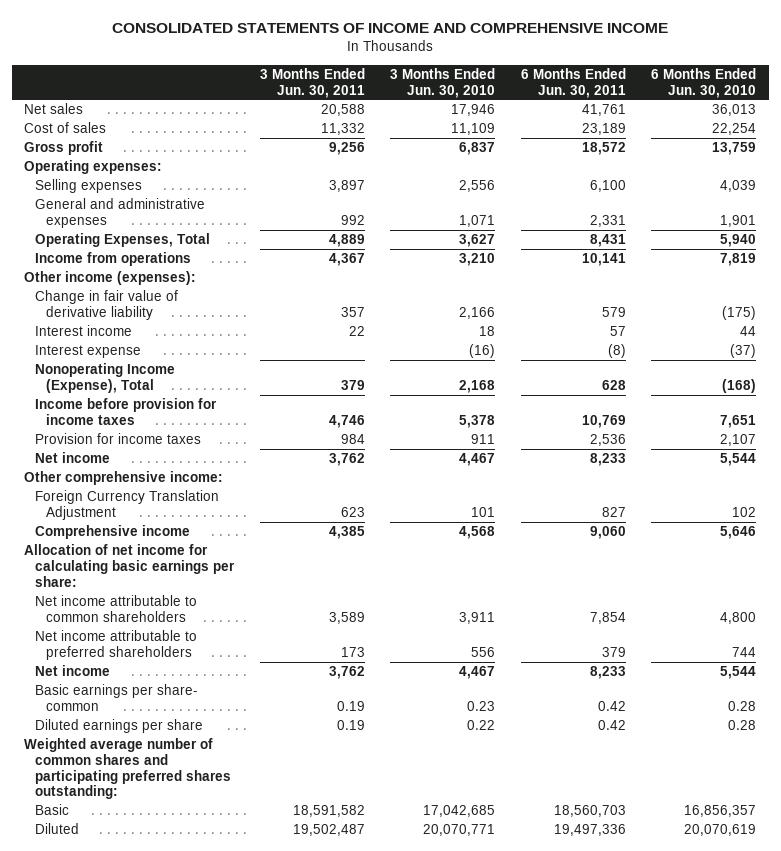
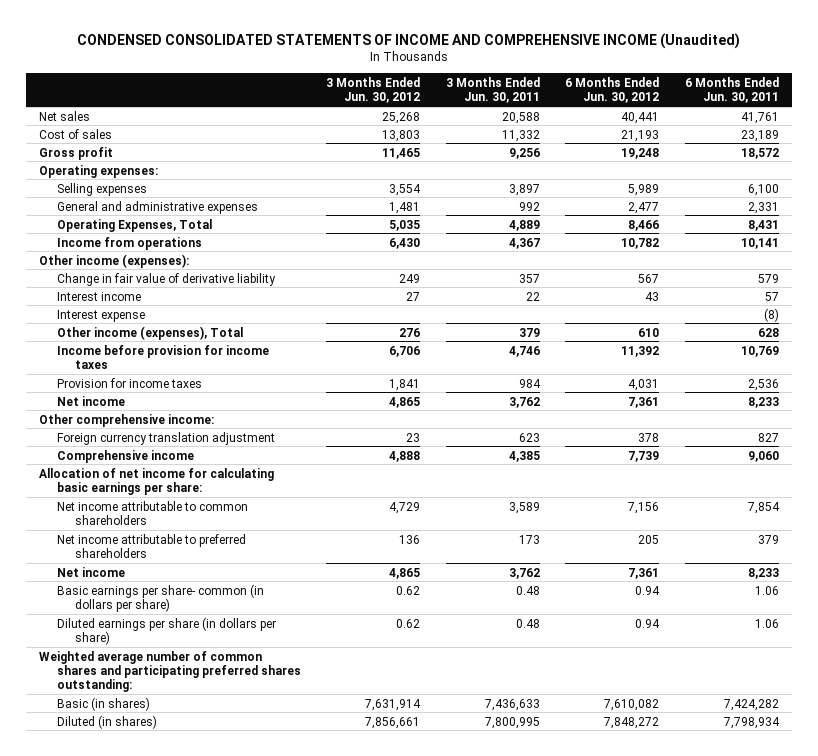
- CONSOLIDATED STATEMENTS OF INCOME AND COMPREHENSIVE INCOME
+ CONDENSED CONSOLIDATED STATEMENTS OF INCOME AND COMPREHENSIVE INCOME (Unaudited)
- | 3 Months Ended Jun. 30, 2011 | 3 Months Ended Jun. 30, 2010 | 6 Months Ended Jun. 30, 2011 | 6 Months Ended Jun. 30, 2010
+ | 3 Months Ended Jun. 30, 2012 | 3 Months Ended Jun. 30, 2011 | 6 Months Ended Jun. 30, 2012 | 6 Months Ended Jun. 30, 2011
- Nonoperating Income (Expense), Total | 379 | 2,168 | 628 | (168)
+ Other income (expenses), Total | 276 | 379 | 610 | 628
- Foreign Currency Translation Adjustment | 623 | 101 | 827 | 102
+ Foreign currency translation adjustment | 23 | 623 | 378 | 827
- Basic earnings per share- common | 0.19 | 0.23 | 0.42 | 0.28
- Diluted earnings per share | 0.19 | 0.22 | 0.42 | 0.28
+ Basic earnings per share- common (in dollars per share) | 0.62 | 0.48 | 0.94 | 1.06
+ Diluted earnings per share (in dollars per share) | 0.62 | 0.48 | 0.94 | 1.06
- Basic | 18,591,582 | 17,042,685 | 18,560,703 | 16,856,357
- Diluted | 19,502,487 | 20,070,771 | 19,497,336 | 20,070,619
+ Basic (in shares) | 7,631,914 | 7,436,633 | 7,610,082 | 7,424,282
+ Diluted (in shares) | 7,856,661 | 7,800,995 | 7,848,272 | 7,798,934

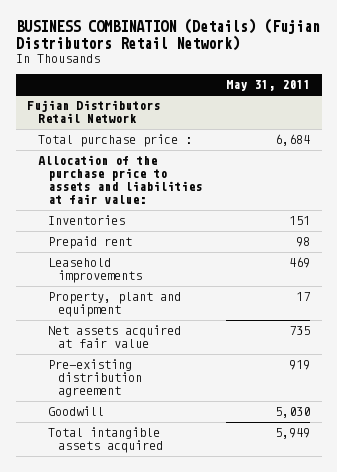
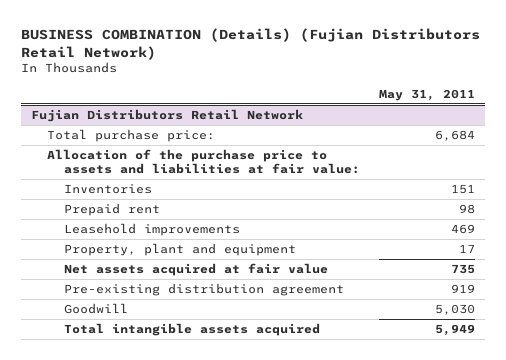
@ Fujian Distributors Retail Network
- Total purchase price : | 6,684
+ Total purchase price: | 6,684

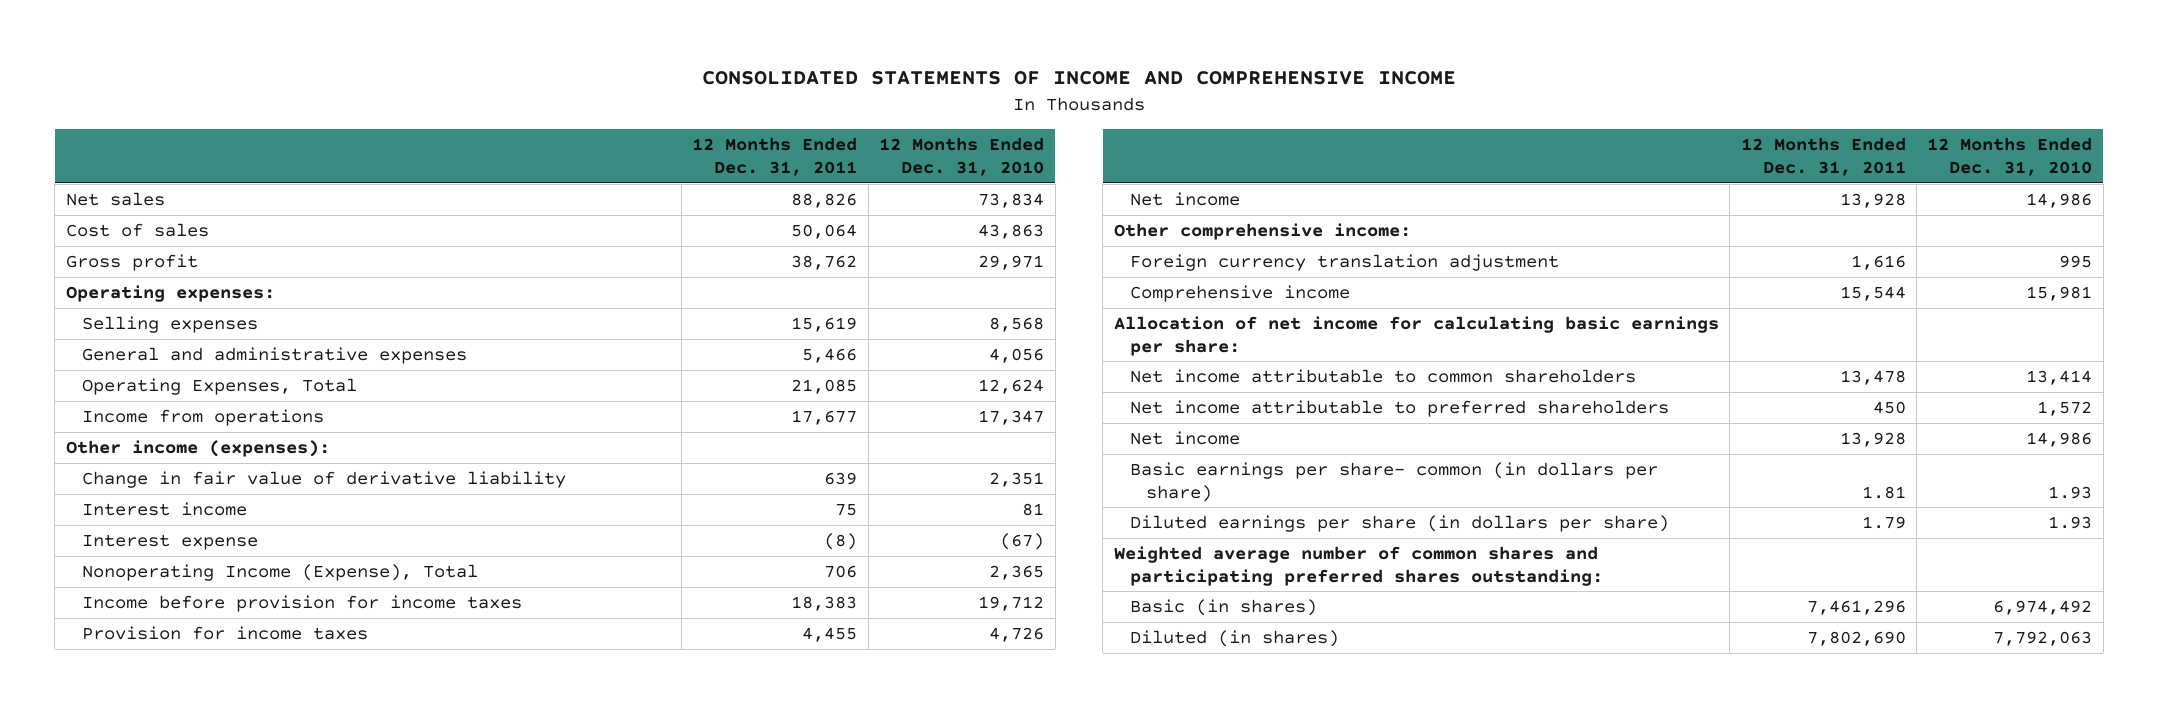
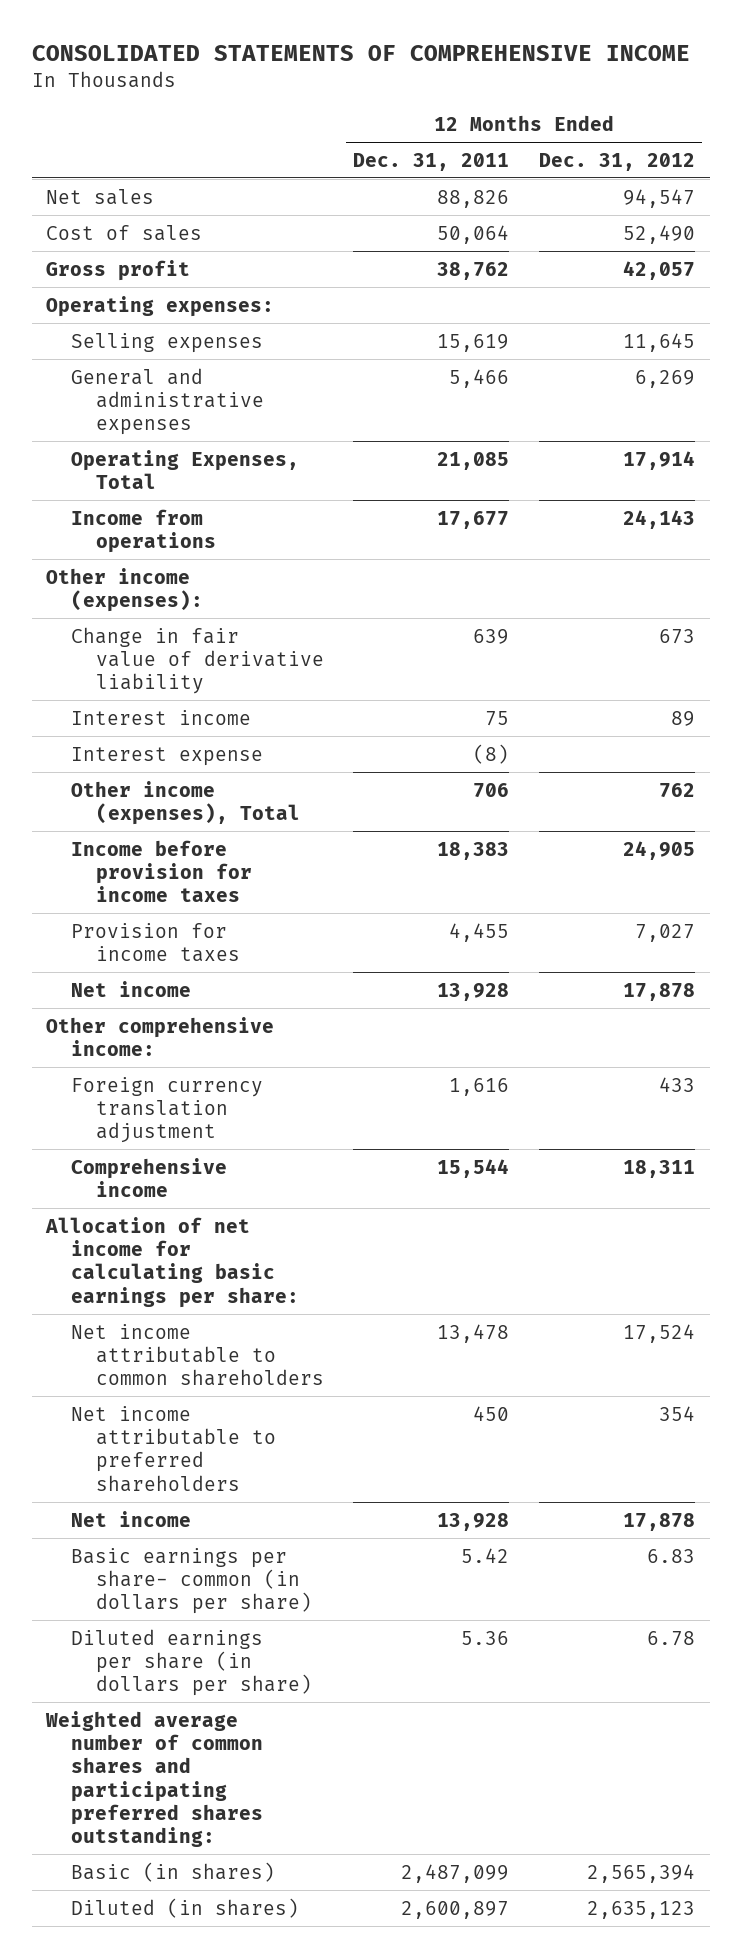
- CONSOLIDATED STATEMENTS OF INCOME AND COMPREHENSIVE INCOME
+ CONSOLIDATED STATEMENTS OF COMPREHENSIVE INCOME
- | 12 Months Ended Dec. 31, 2011 | 12 Months Ended Dec. 31, 2010
+ | 12 Months Ended Dec. 31, 2011 | 12 Months Ended Dec. 31, 2012
- Nonoperating Income (Expense), Total | 706 | 2,365
+ Other income (expenses), Total | 706 | 762
- Basic earnings per share- common (in dollars per share) | 1.81 | 1.93
- Diluted earnings per share (in dollars per share) | 1.79 | 1.93
+ Basic earnings per share- common (in dollars per share) | 5.42 | 6.83
+ Diluted earnings per share (in dollars per share) | 5.36 | 6.78
- Basic (in shares) | 7,461,296 | 6,974,492
- Diluted (in shares) | 7,802,690 | 7,792,063
+ Basic (in shares) | 2,487,099 | 2,565,394
+ Diluted (in shares) | 2,600,897 | 2,635,123

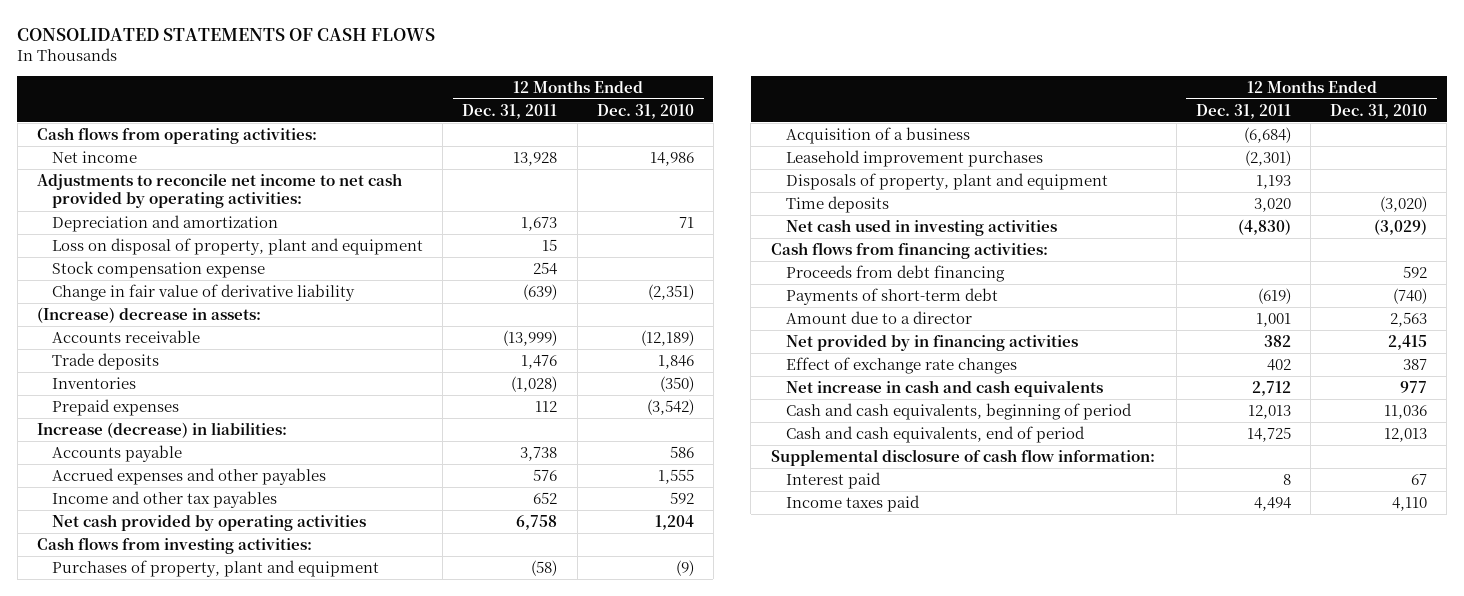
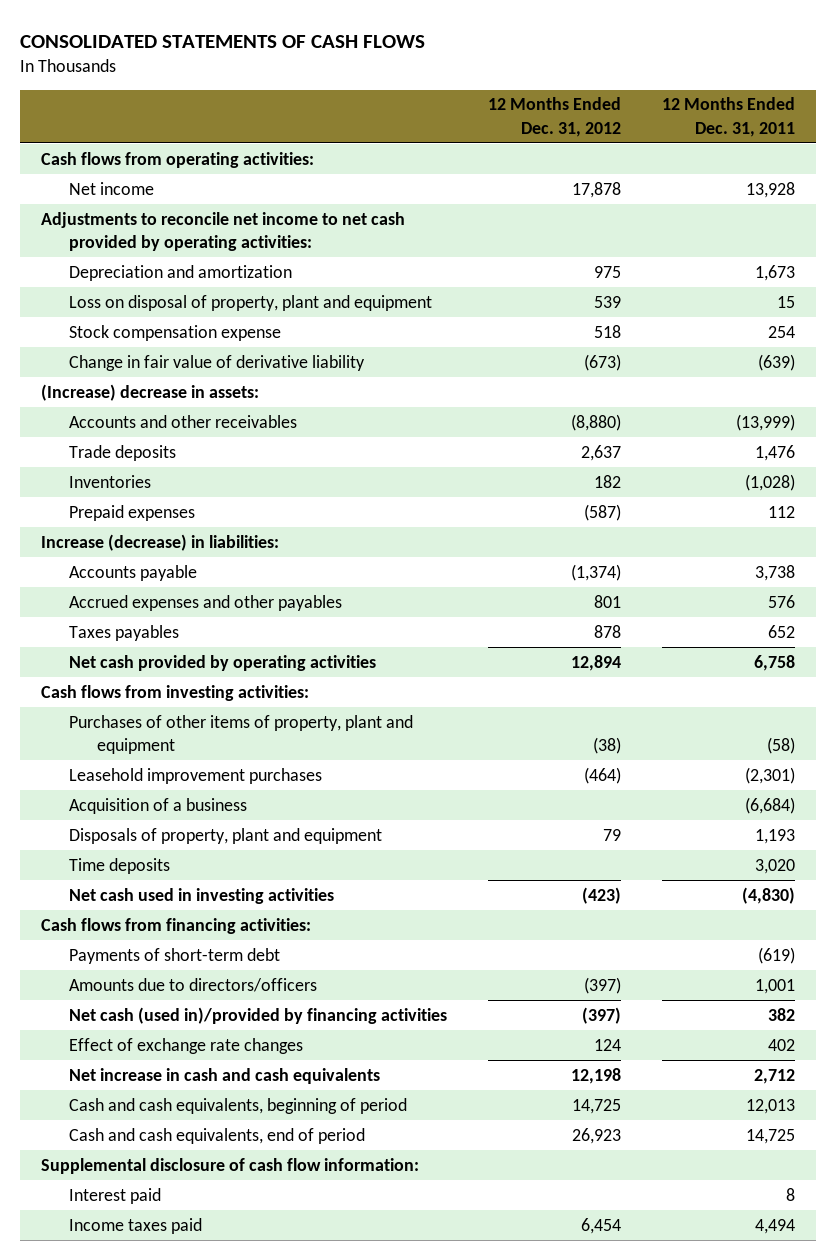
- | 12 Months Ended Dec. 31, 2011 | 12 Months Ended Dec. 31, 2010
+ | 12 Months Ended Dec. 31, 2012 | 12 Months Ended Dec. 31, 2011
- Accounts receivable | (13,999) | (12,189)
+ Accounts and other receivables | (8,880) | (13,999)
- Income and other tax payables | 652 | 592
+ Taxes payables | 878 | 652
- Purchases of property, plant and equipment | (58) | (9)
+ Purchases of other items of property, plant and equipment | (38) | (58)
moved down: Acquisition of a business | | (6,684)
- Proceeds from debt financing | | 592
- Amount due to a director | 1,001 | 2,563
- Net provided by in financing activities | 382 | 2,415
+ Amounts due to directors/officers | (397) | 1,001
+ Net cash (used in)/provided by financing activities | (397) | 382

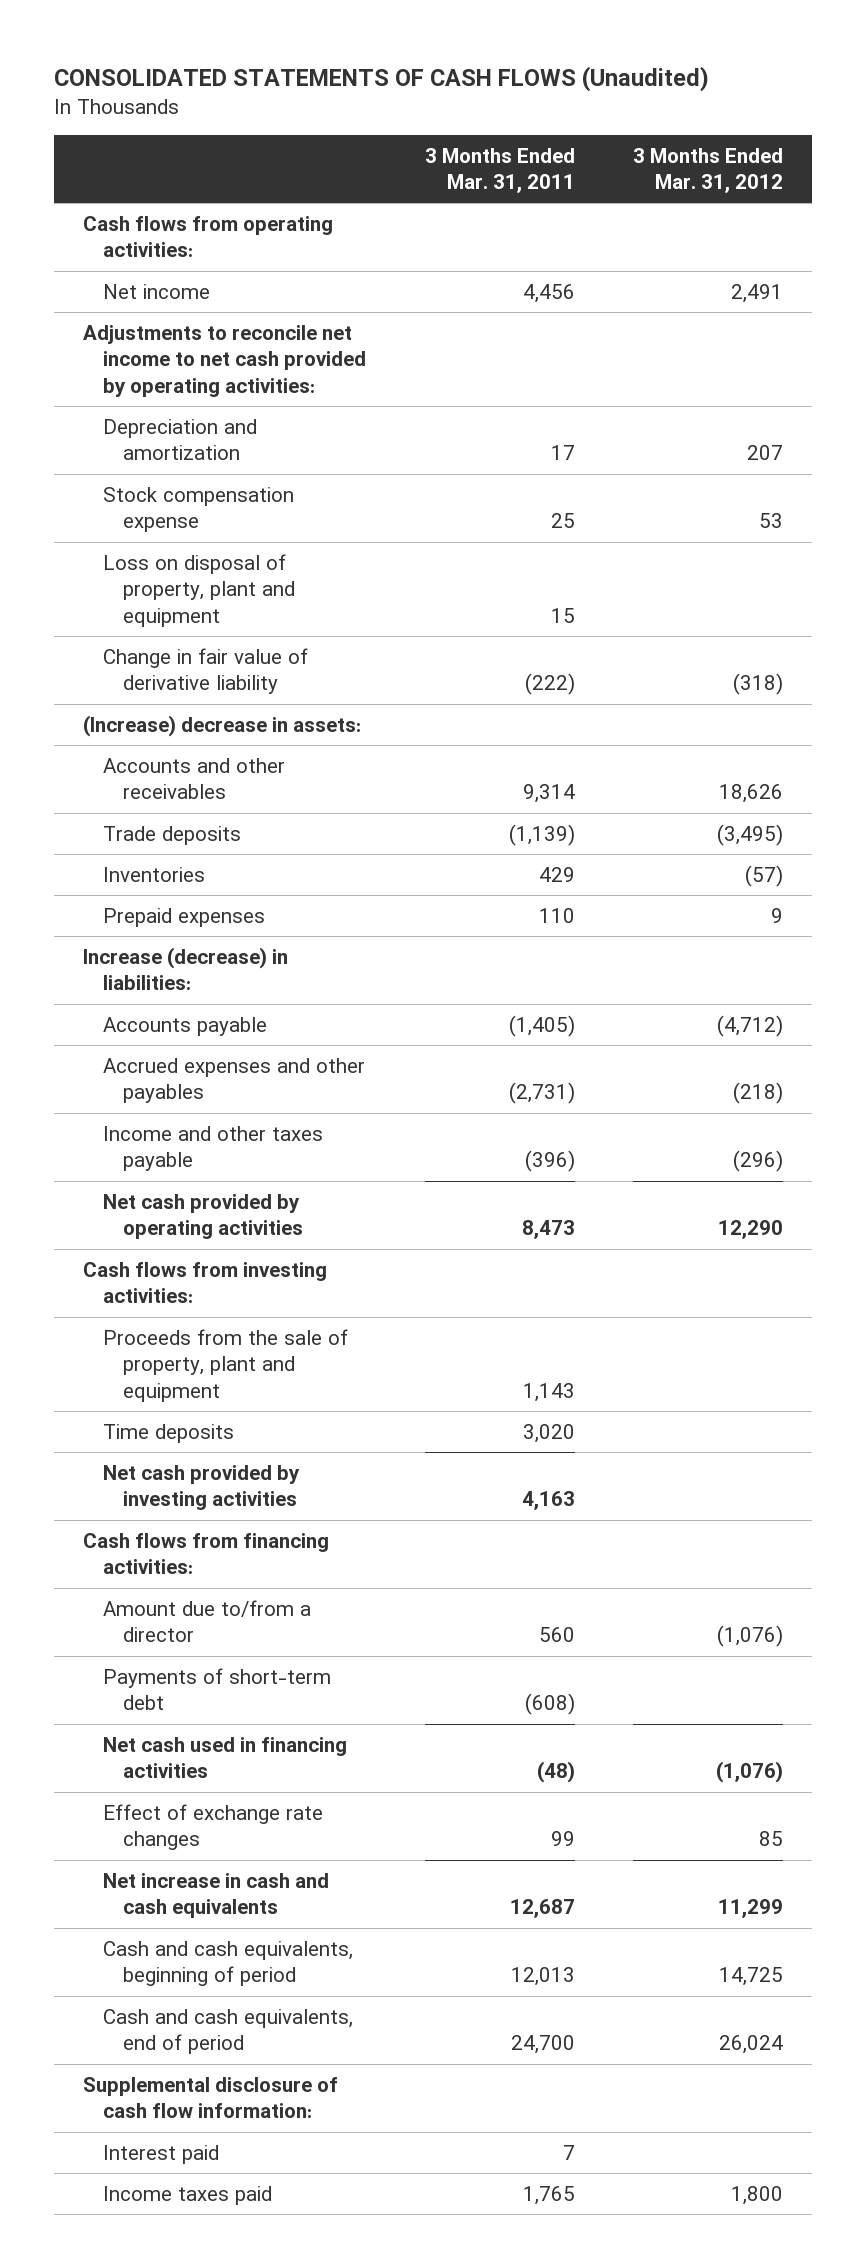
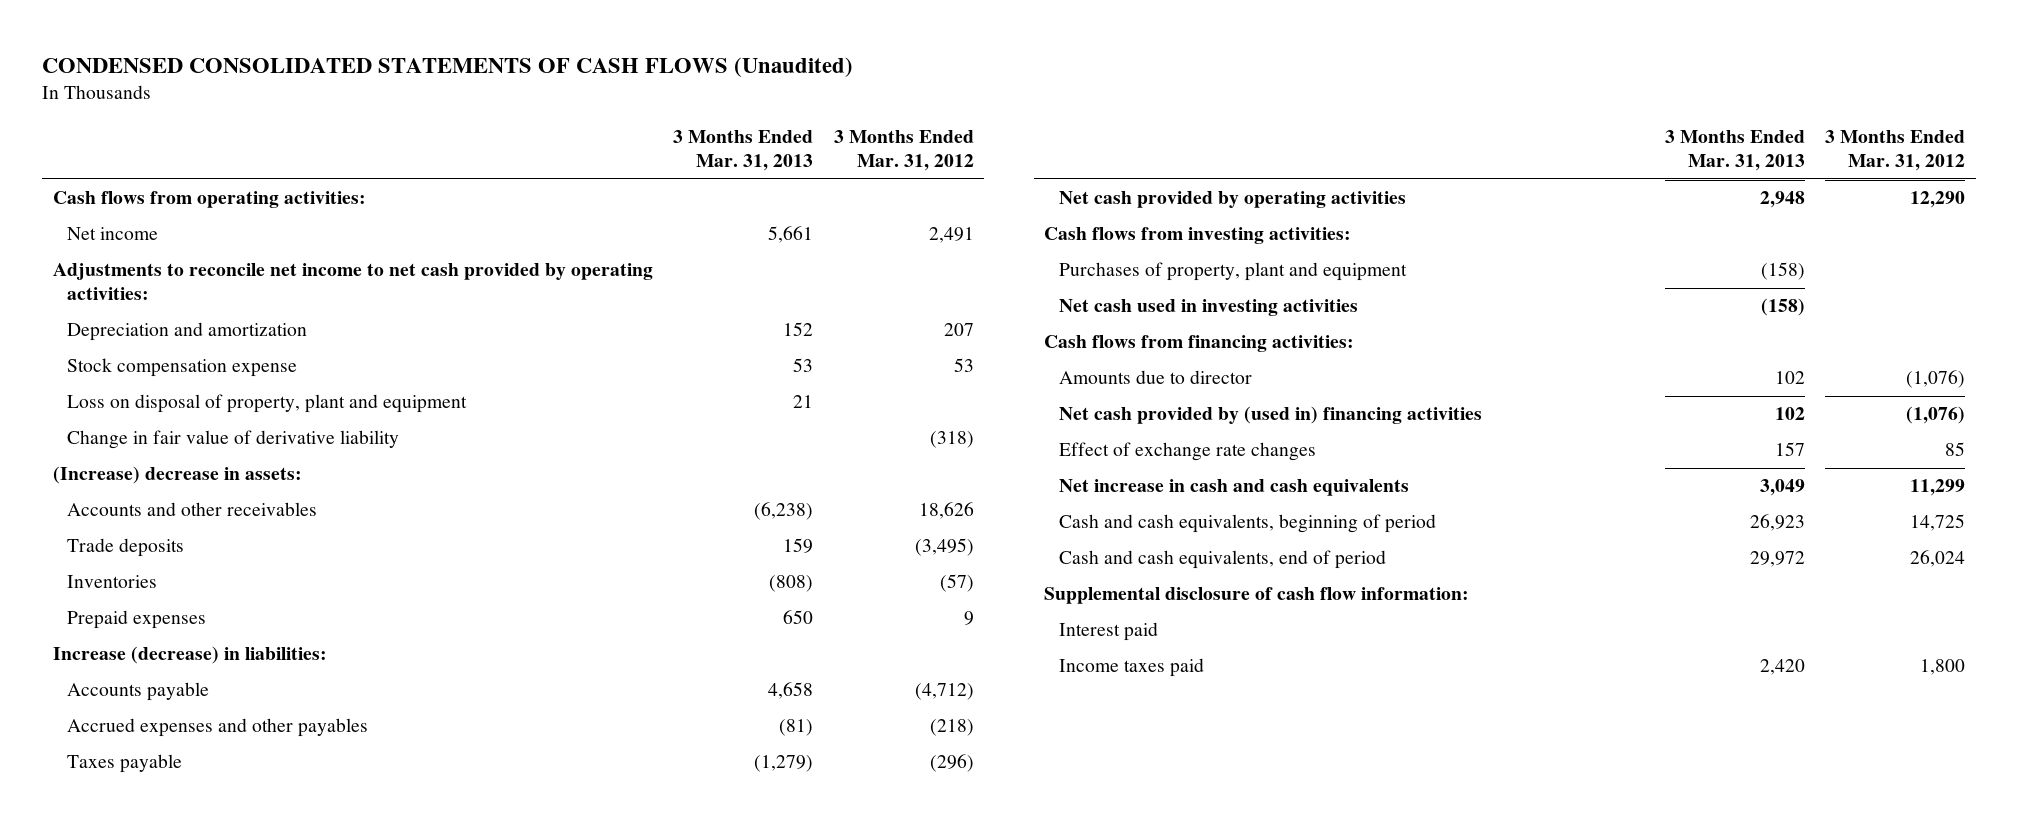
- CONSOLIDATED STATEMENTS OF CASH FLOWS (Unaudited)
+ CONDENSED CONSOLIDATED STATEMENTS OF CASH FLOWS (Unaudited)
- | 3 Months Ended Mar. 31, 2011 | 3 Months Ended Mar. 31, 2012
+ | 3 Months Ended Mar. 31, 2013 | 3 Months Ended Mar. 31, 2012
- Income and other taxes payable | (396) | (296)
+ Taxes payable | (1,279) | (296)
- Proceeds from the sale of property, plant and equipment | 1,143 |
- Time deposits | 3,020 |
- Net cash provided by investing activities | 4,163 |
+ Purchases of property, plant and equipment | (158) |
+ Net cash used in investing activities | (158) |
- Amount due to/from a director | 560 | (1,076)
- Payments of short-term debt | (608) |
- Net cash used in financing activities | (48) | (1,076)
+ Amounts due to director | 102 | (1,076)
+ Net cash provided by (used in) financing activities | 102 | (1,076)

